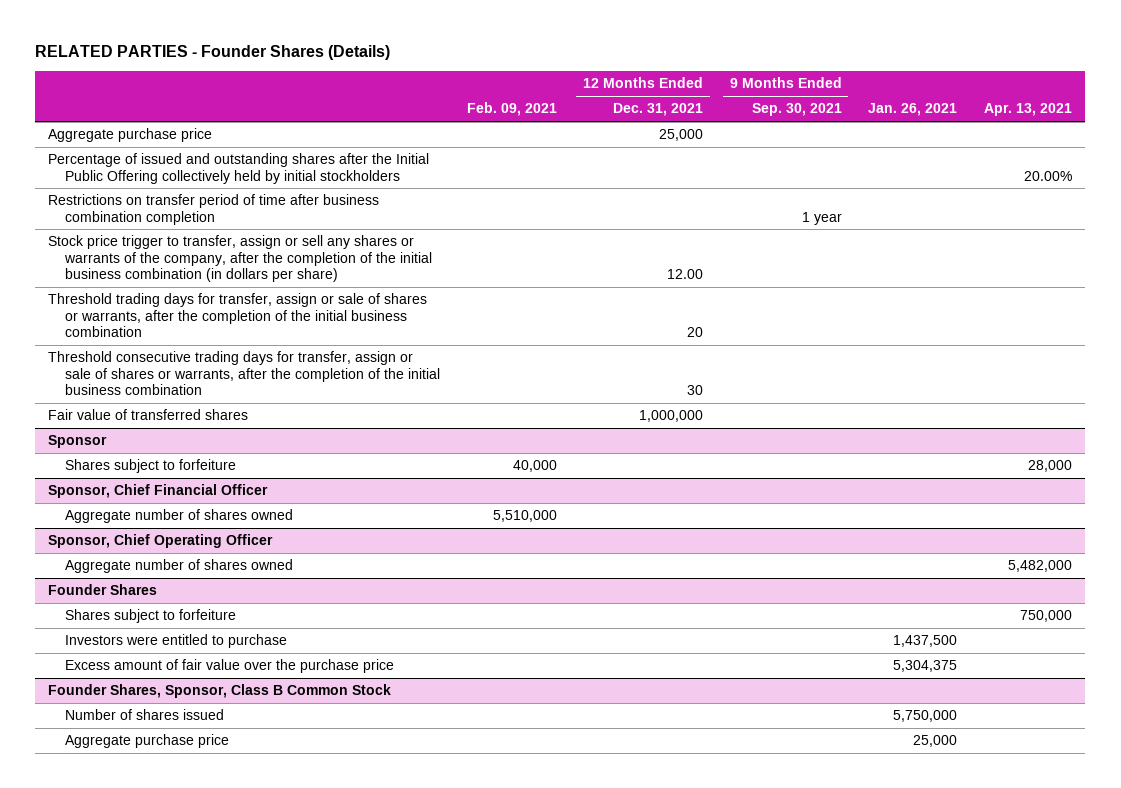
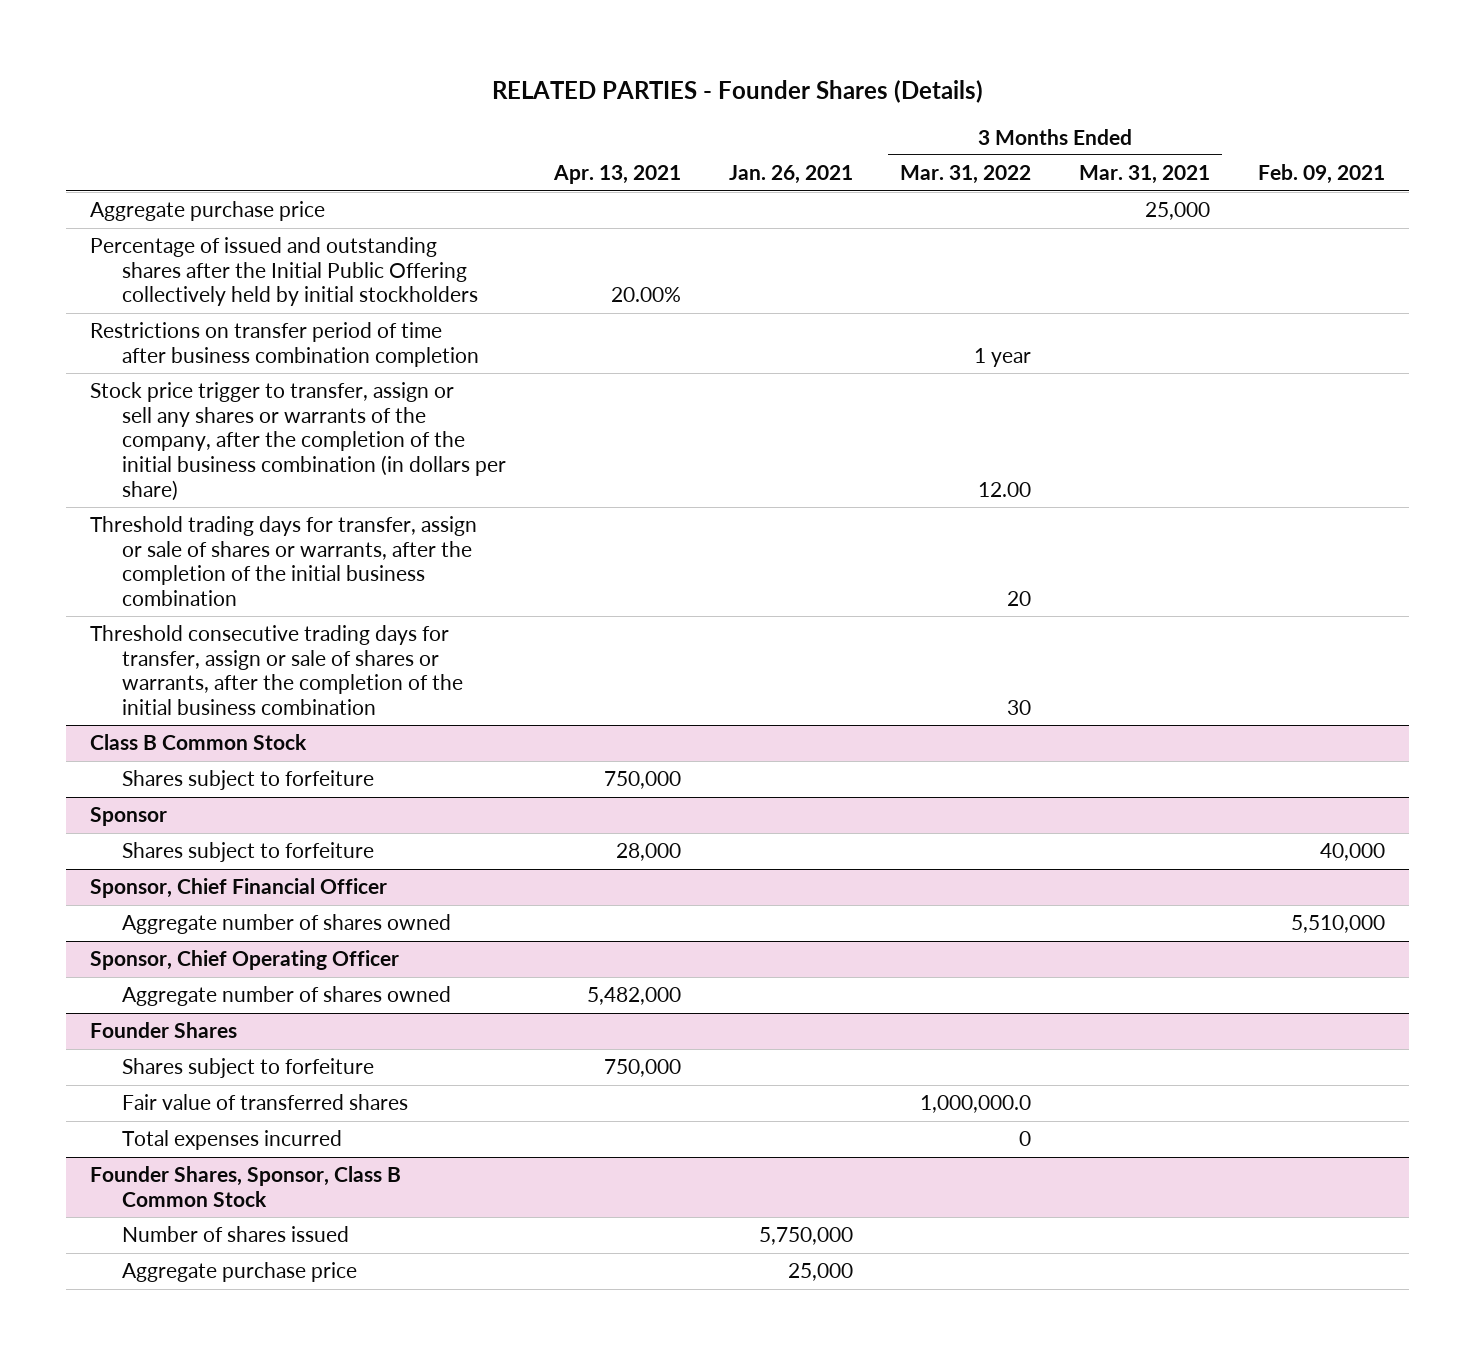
- | Feb. 09, 2021 | 12 Months Ended Dec. 31, 2021 | 9 Months Ended Sep. 30, 2021 | Jan. 26, 2021 | Apr. 13, 2021
+ | Apr. 13, 2021 | Jan. 26, 2021 | 3 Months Ended Mar. 31, 2022 | 3 Months Ended Mar. 31, 2021 | Feb. 09, 2021
- Fair value of transferred shares | | 1,000,000 | | |
+ Class B Common Stock
+ Shares subject to forfeiture | 750,000 | | | |
@ Founder Shares
- Investors were entitled to purchase | | | | 1,437,500 |
- Excess amount of fair value over the purchase price | | | | 5,304,375 |
+ Fair value of transferred shares | | | 1,000,000.0 | |
+ Total expenses incurred | | | 0 | |

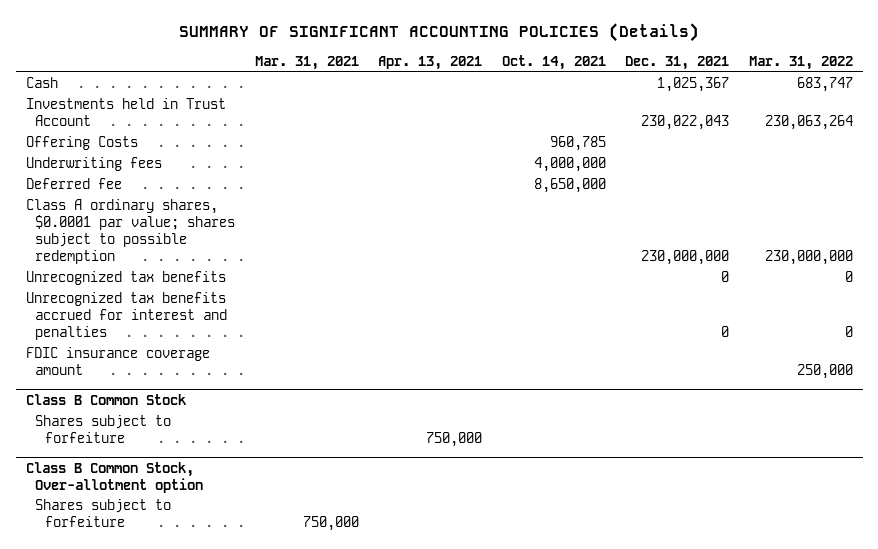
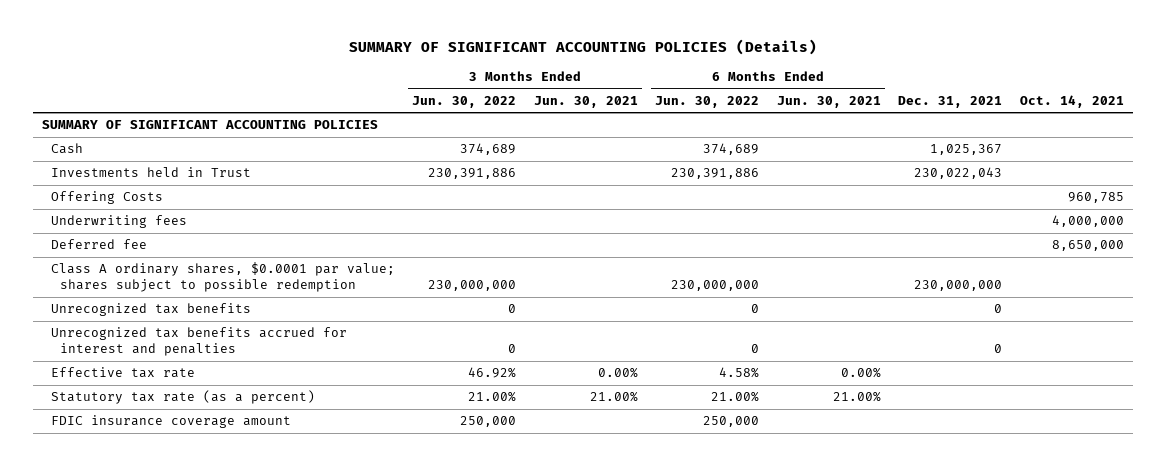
- | Mar. 31, 2021 | Apr. 13, 2021 | Oct. 14, 2021 | Dec. 31, 2021 | Mar. 31, 2022
+ | 3 Months Ended Jun. 30, 2022 | 3 Months Ended Jun. 30, 2021 | 6 Months Ended Jun. 30, 2022 | 6 Months Ended Jun. 30, 2021 | Dec. 31, 2021 | Oct. 14, 2021
+ SUMMARY OF SIGNIFICANT ACCOUNTING POLICIES
- Investments held in Trust Account | | | | 230,022,043 | 230,063,264
+ Investments held in Trust | 230,391,886 | | 230,391,886 | | 230,022,043 |
+ Effective tax rate | 46.92% | 0.00% | 4.58% | 0.00% | |
+ Statutory tax rate (as a percent) | 21.00% | 21.00% | 21.00% | 21.00% | |
- Class B Common Stock
- Shares subject to forfeiture | | 750,000 | | |
- Class B Common Stock, Over-allotment option
- Shares subject to forfeiture | 750,000 | | | |

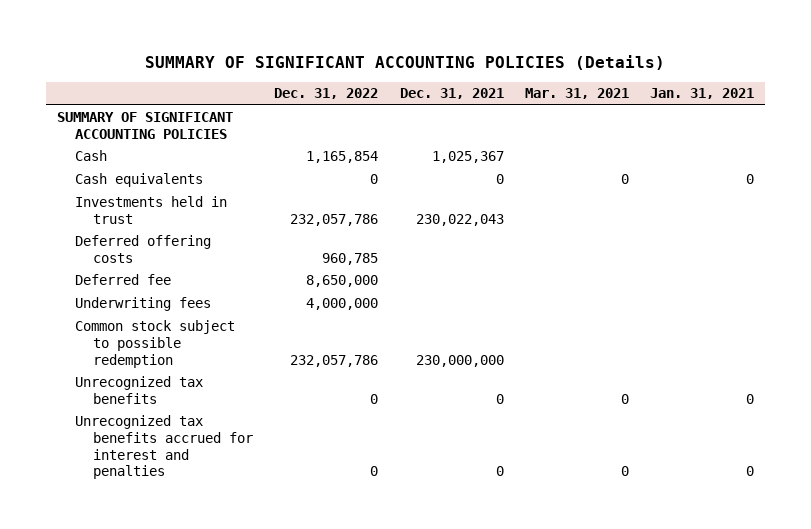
- | 3 Months Ended Jun. 30, 2022 | 3 Months Ended Jun. 30, 2021 | 6 Months Ended Jun. 30, 2022 | 6 Months Ended Jun. 30, 2021 | Dec. 31, 2021 | Oct. 14, 2021
+ | Dec. 31, 2022 | Dec. 31, 2021 | Mar. 31, 2021 | Jan. 31, 2021
- Investments held in Trust | 230,391,886 | | 230,391,886 | | 230,022,043 |
- Offering Costs | | | | | | 960,785
+ Cash equivalents | 0 | 0 | 0 | 0
+ Investments held in trust | 232,057,786 | 230,022,043 | |
+ Deferred offering costs | 960,785 | | |
- Class A ordinary shares, $0.0001 par value; shares subject to possible redemption | 230,000,000 | | 230,000,000 | | 230,000,000 |
moved down: Underwriting fees | 4,000,000 | | |
+ Common stock subject to possible redemption | 232,057,786 | 230,000,000 | |
- Effective tax rate | 46.92% | 0.00% | 4.58% | 0.00% | |
- Statutory tax rate (as a percent) | 21.00% | 21.00% | 21.00% | 21.00% | |
- FDIC insurance coverage amount | 250,000 | | 250,000 | | |

